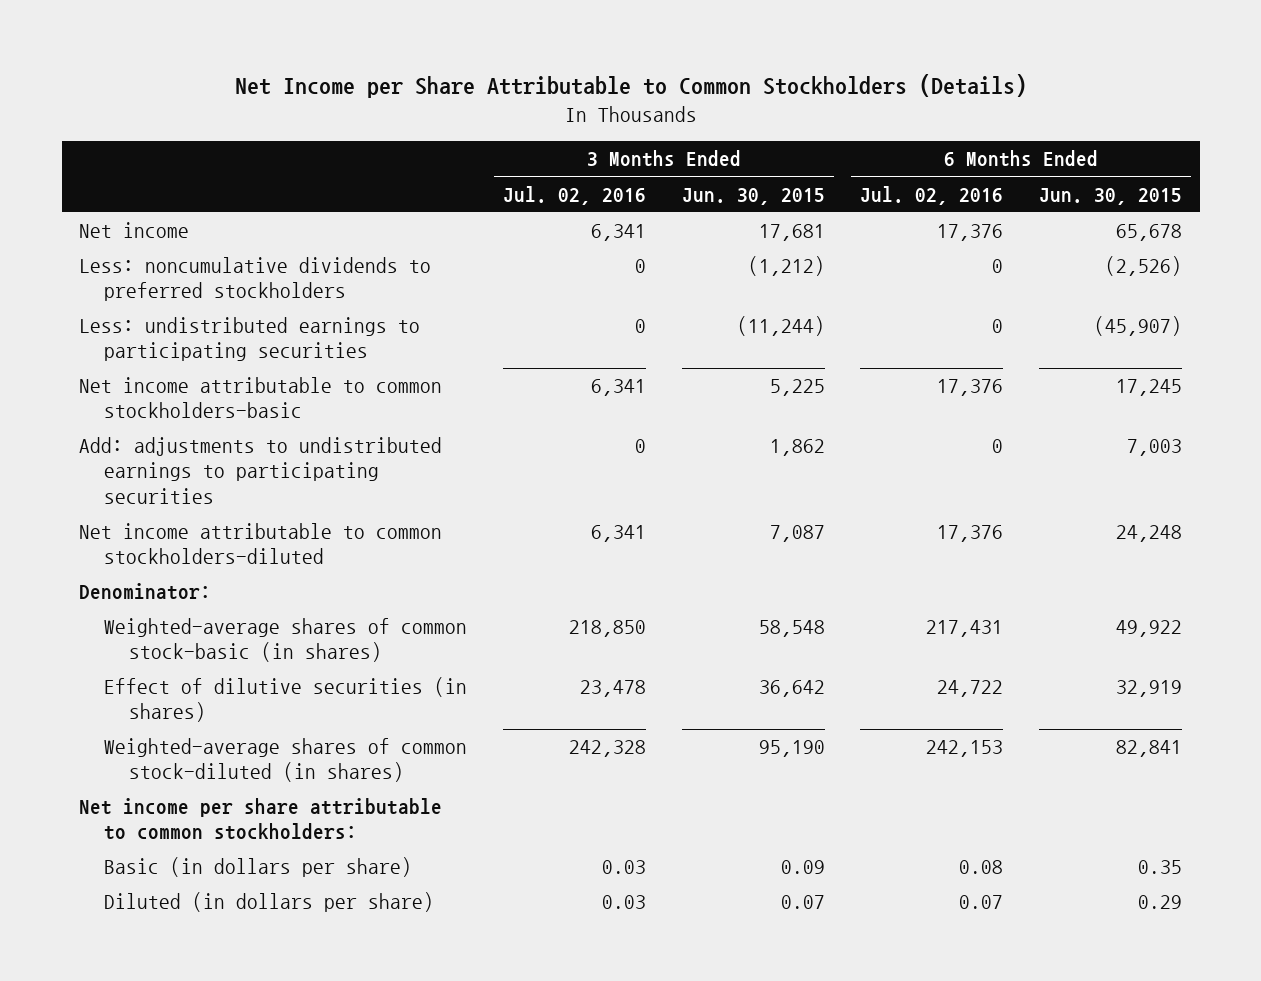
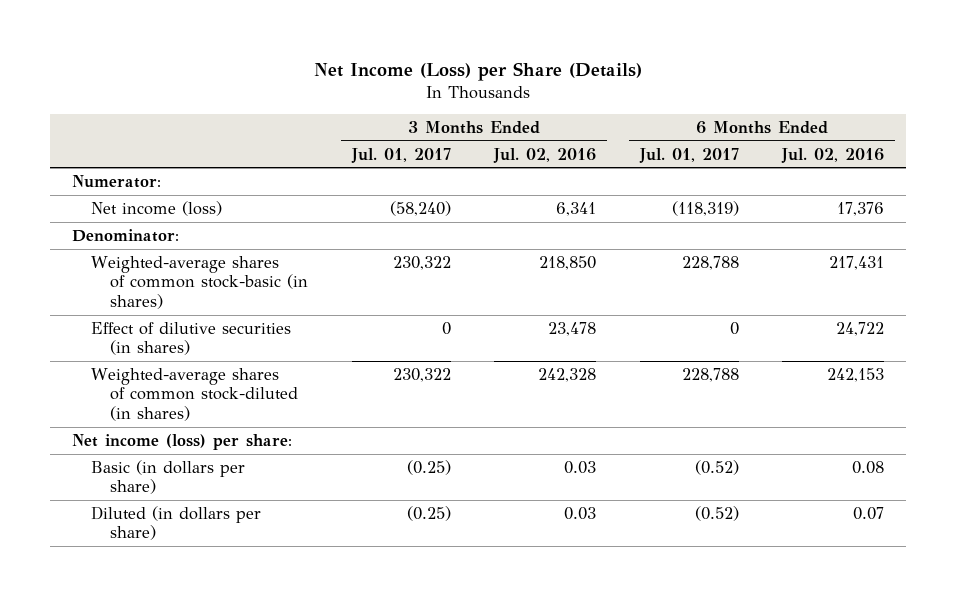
- Net Income per Share Attributable to Common Stockholders (Details)
+ Net Income (Loss) per Share (Details)
- | 3 Months Ended Jul. 02, 2016 | 3 Months Ended Jun. 30, 2015 | 6 Months Ended Jul. 02, 2016 | 6 Months Ended Jun. 30, 2015
+ | 3 Months Ended Jul. 01, 2017 | 3 Months Ended Jul. 02, 2016 | 6 Months Ended Jul. 01, 2017 | 6 Months Ended Jul. 02, 2016
- Net income | 6,341 | 17,681 | 17,376 | 65,678
- Less: noncumulative dividends to preferred stockholders | 0 | (1,212) | 0 | (2,526)
- Less: undistributed earnings to participating securities | 0 | (11,244) | 0 | (45,907)
- Net income attributable to common stockholders-basic | 6,341 | 5,225 | 17,376 | 17,245
- Add: adjustments to undistributed earnings to participating securities | 0 | 1,862 | 0 | 7,003
- Net income attributable to common stockholders-diluted | 6,341 | 7,087 | 17,376 | 24,248
+ Numerator:
+ Net income (loss) | (58,240) | 6,341 | (118,319) | 17,376
- Net income per share attributable to common stockholders:
+ Net income (loss) per share:

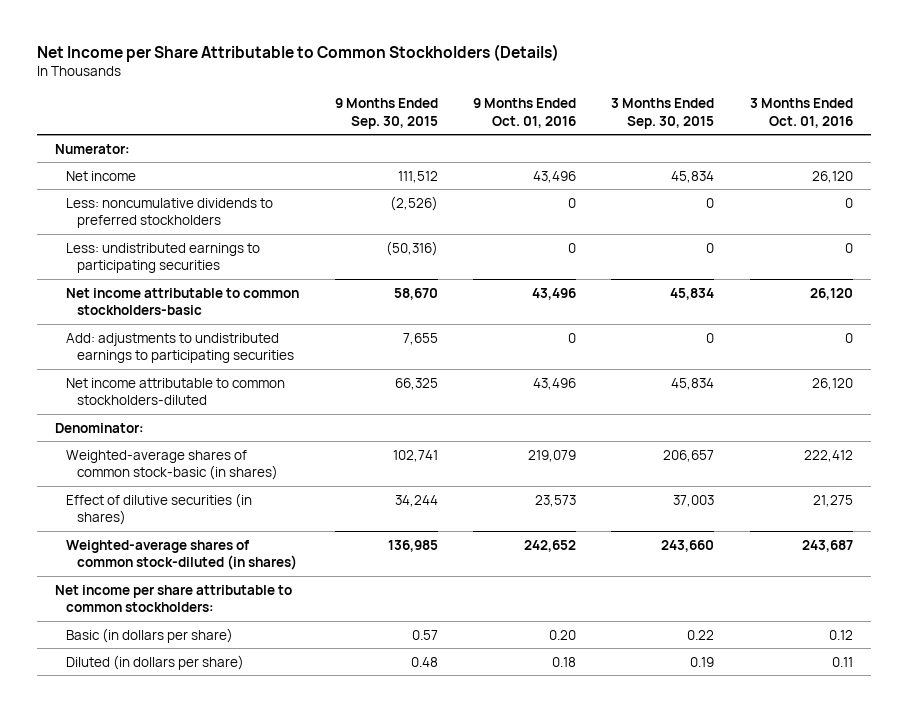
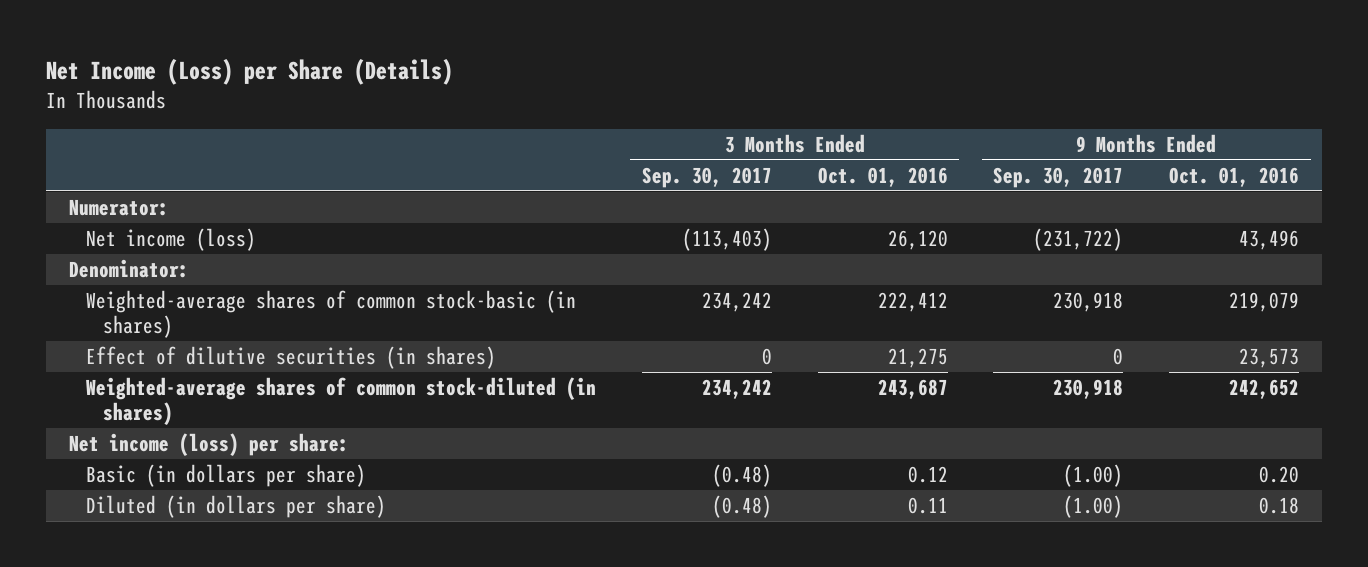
- Net Income per Share Attributable to Common Stockholders (Details)
+ Net Income (Loss) per Share (Details)
- | 9 Months Ended Sep. 30, 2015 | 9 Months Ended Oct. 01, 2016 | 3 Months Ended Sep. 30, 2015 | 3 Months Ended Oct. 01, 2016
+ | 3 Months Ended Sep. 30, 2017 | 3 Months Ended Oct. 01, 2016 | 9 Months Ended Sep. 30, 2017 | 9 Months Ended Oct. 01, 2016
- Net income | 111,512 | 43,496 | 45,834 | 26,120
- Less: noncumulative dividends to preferred stockholders | (2,526) | 0 | 0 | 0
- Less: undistributed earnings to participating securities | (50,316) | 0 | 0 | 0
- Net income attributable to common stockholders-basic | 58,670 | 43,496 | 45,834 | 26,120
- Add: adjustments to undistributed earnings to participating securities | 7,655 | 0 | 0 | 0
- Net income attributable to common stockholders-diluted | 66,325 | 43,496 | 45,834 | 26,120
+ Net income (loss) | (113,403) | 26,120 | (231,722) | 43,496
- Net income per share attributable to common stockholders:
+ Net income (loss) per share:

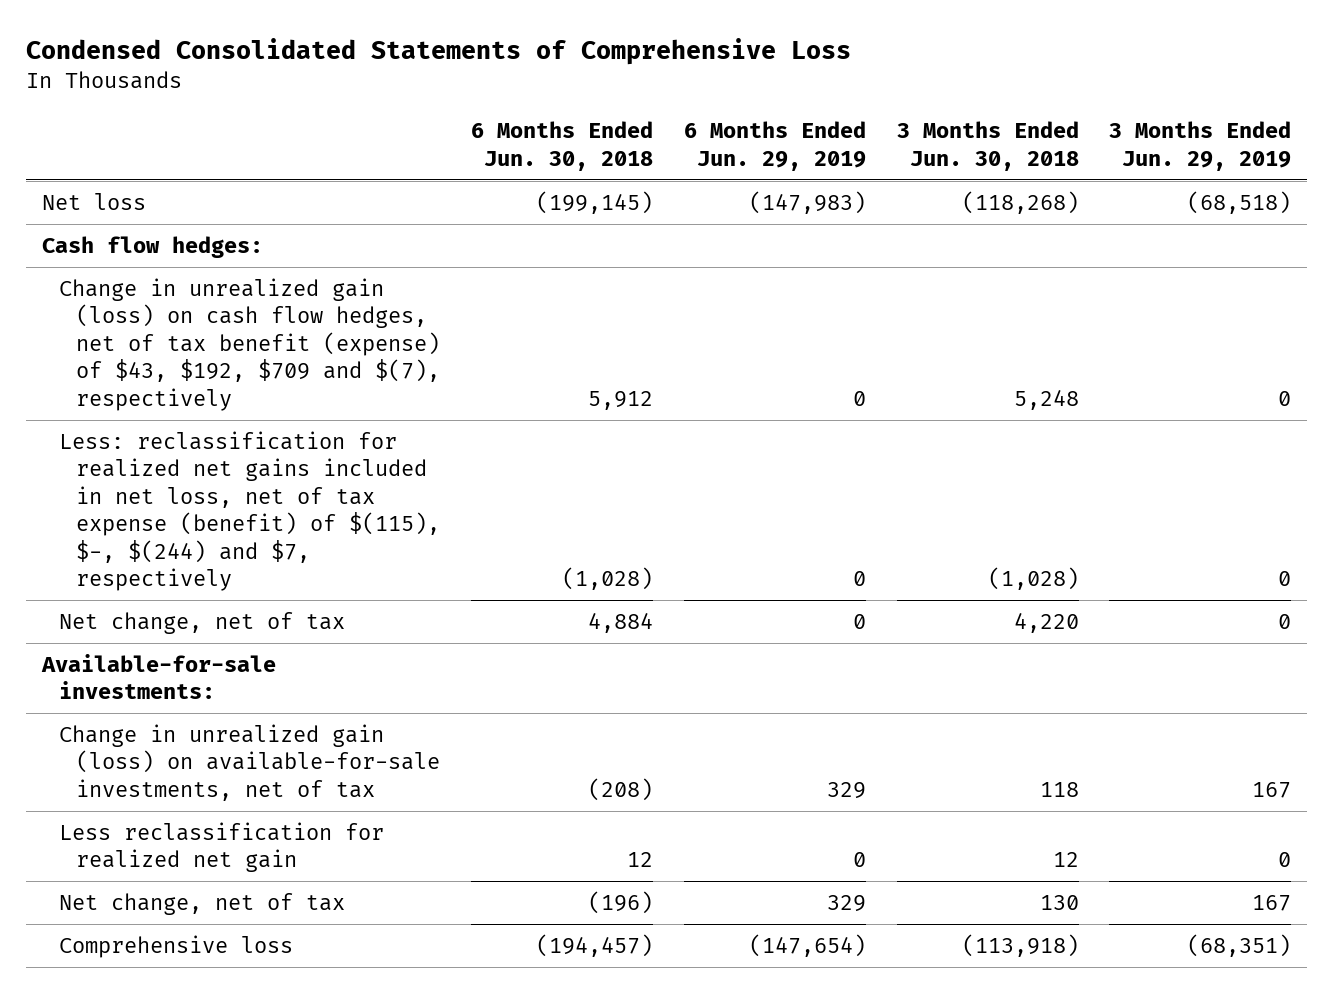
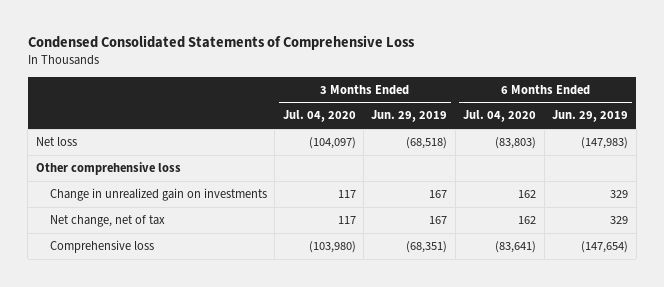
- | 6 Months Ended Jun. 30, 2018 | 6 Months Ended Jun. 29, 2019 | 3 Months Ended Jun. 30, 2018 | 3 Months Ended Jun. 29, 2019
+ | 3 Months Ended Jul. 04, 2020 | 3 Months Ended Jun. 29, 2019 | 6 Months Ended Jul. 04, 2020 | 6 Months Ended Jun. 29, 2019
- Cash flow hedges:
- Change in unrealized gain (loss) on cash flow hedges, net of tax benefit (expense) of $43, $192, $709 and $(7), respectively | 5,912 | 0 | 5,248 | 0
- Less: reclassification for realized net gains included in net loss, net of tax expense (benefit) of $(115), $-, $(244) and $7, respectively | (1,028) | 0 | (1,028) | 0
- Net change, net of tax | 4,884 | 0 | 4,220 | 0
- Available-for-sale investments:
- Change in unrealized gain (loss) on available-for-sale investments, net of tax | (208) | 329 | 118 | 167
- Less reclassification for realized net gain | 12 | 0 | 12 | 0
+ Other comprehensive loss
+ Change in unrealized gain on investments | 117 | 167 | 162 | 329

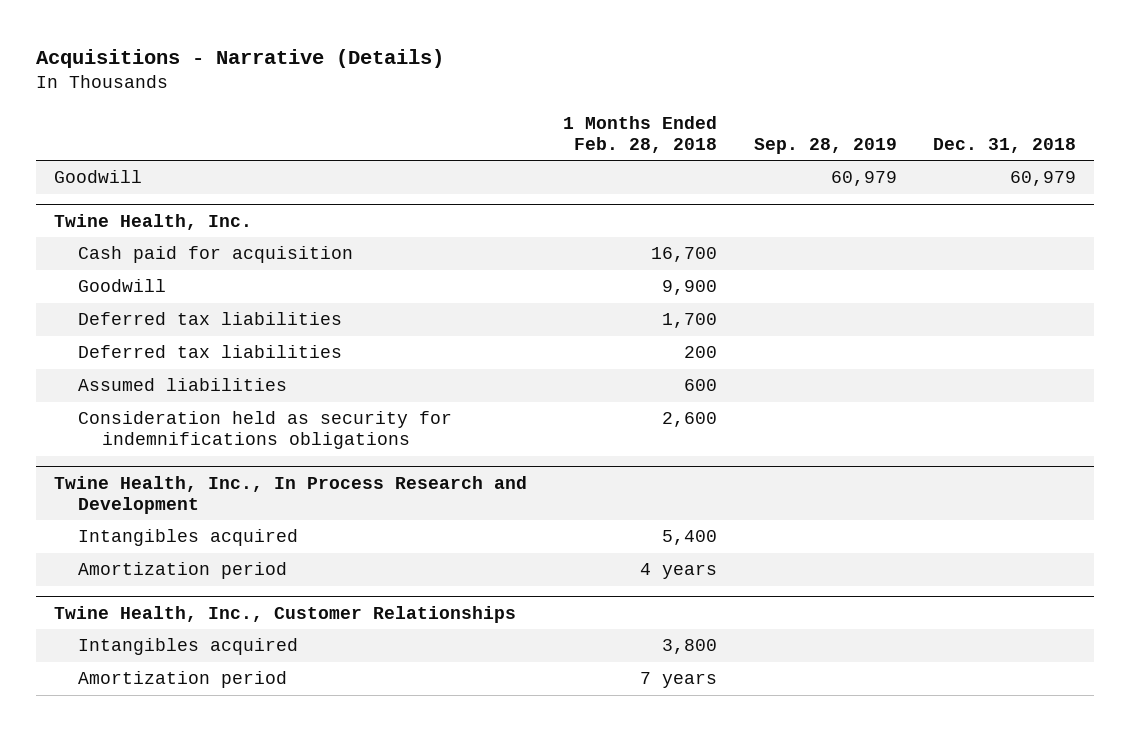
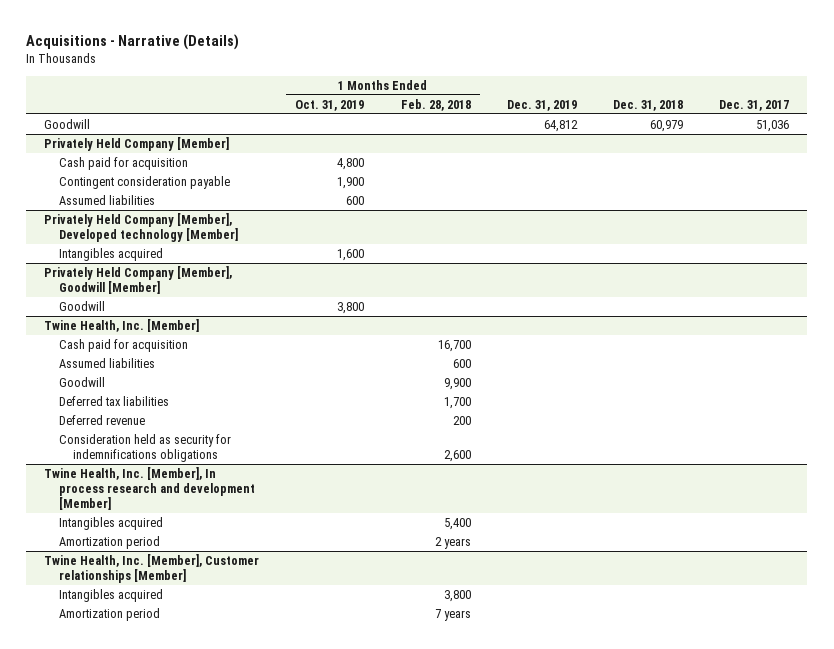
- | 1 Months Ended Feb. 28, 2018 | Sep. 28, 2019 | Dec. 31, 2018
+ | 1 Months Ended Oct. 31, 2019 | 1 Months Ended Feb. 28, 2018 | Dec. 31, 2019 | Dec. 31, 2018 | Dec. 31, 2017
- Twine Health, Inc.
+ Privately Held Company [Member]
+ Cash paid for acquisition | 4,800 | | | |
+ Contingent consideration payable | 1,900 | | | |
+ Assumed liabilities | 600 | | | |
+ Privately Held Company [Member], Developed technology [Member]
+ Intangibles acquired | 1,600 | | | |
+ Privately Held Company [Member], Goodwill [Member]
+ Goodwill | 3,800 | | | |
+ Twine Health, Inc. [Member]
+ Assumed liabilities | | 600 | | |
- Deferred tax liabilities | 200 | |
- Assumed liabilities | 600 | |
+ Deferred revenue | | 200 | | |
- Twine Health, Inc., In Process Research and Development
+ Twine Health, Inc. [Member], In process research and development [Member]
- Amortization period | 4 years | |
- Twine Health, Inc., Customer Relationships
+ Amortization period | | 2 years | | |
+ Twine Health, Inc. [Member], Customer relationships [Member]

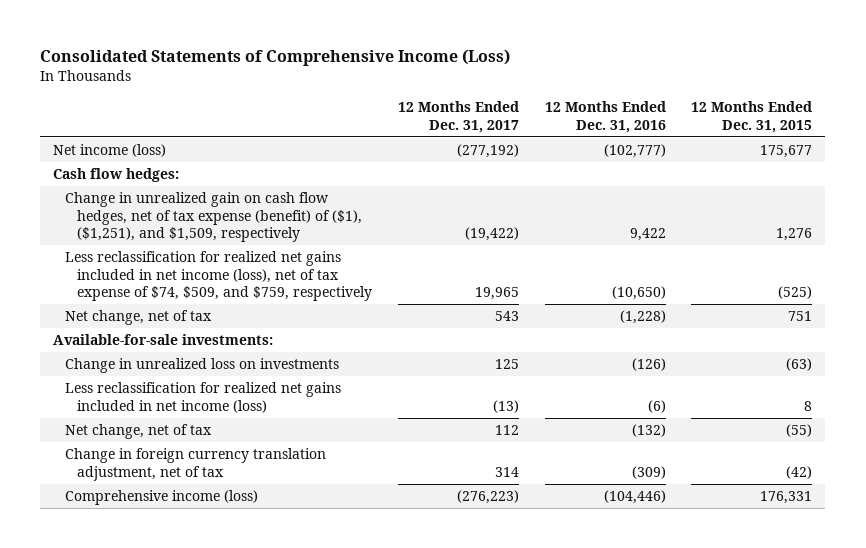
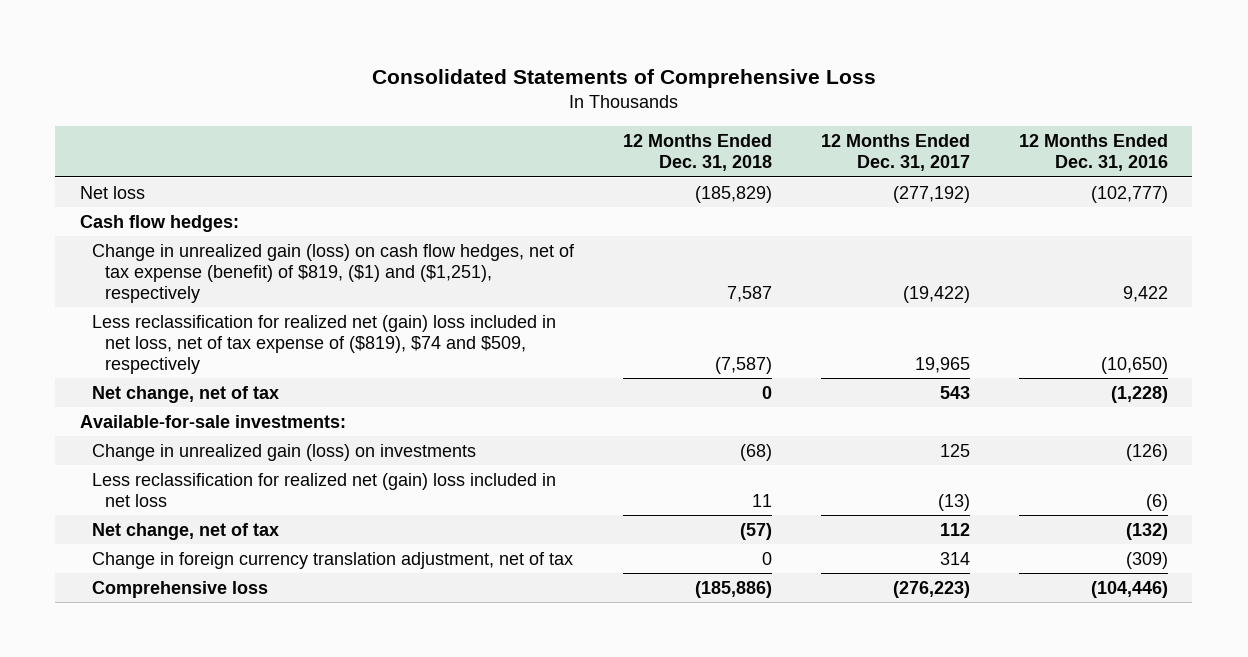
- Consolidated Statements of Comprehensive Income (Loss)
+ Consolidated Statements of Comprehensive Loss
- | 12 Months Ended Dec. 31, 2017 | 12 Months Ended Dec. 31, 2016 | 12 Months Ended Dec. 31, 2015
+ | 12 Months Ended Dec. 31, 2018 | 12 Months Ended Dec. 31, 2017 | 12 Months Ended Dec. 31, 2016
- Net income (loss) | (277,192) | (102,777) | 175,677
+ Net loss | (185,829) | (277,192) | (102,777)
- Change in unrealized gain on cash flow hedges, net of tax expense (benefit) of ($1), ($1,251), and $1,509, respectively | (19,422) | 9,422 | 1,276
- Less reclassification for realized net gains included in net income (loss), net of tax expense of $74, $509, and $759, respectively | 19,965 | (10,650) | (525)
+ Change in unrealized gain (loss) on cash flow hedges, net of tax expense (benefit) of $819, ($1) and ($1,251), respectively | 7,587 | (19,422) | 9,422
+ Less reclassification for realized net (gain) loss included in net loss, net of tax expense of ($819), $74 and $509, respectively | (7,587) | 19,965 | (10,650)
- Change in unrealized loss on investments | 125 | (126) | (63)
- Less reclassification for realized net gains included in net income (loss) | (13) | (6) | 8
+ Change in unrealized gain (loss) on investments | (68) | 125 | (126)
+ Less reclassification for realized net (gain) loss included in net loss | 11 | (13) | (6)
- Comprehensive income (loss) | (276,223) | (104,446) | 176,331
+ Comprehensive loss | (185,886) | (276,223) | (104,446)

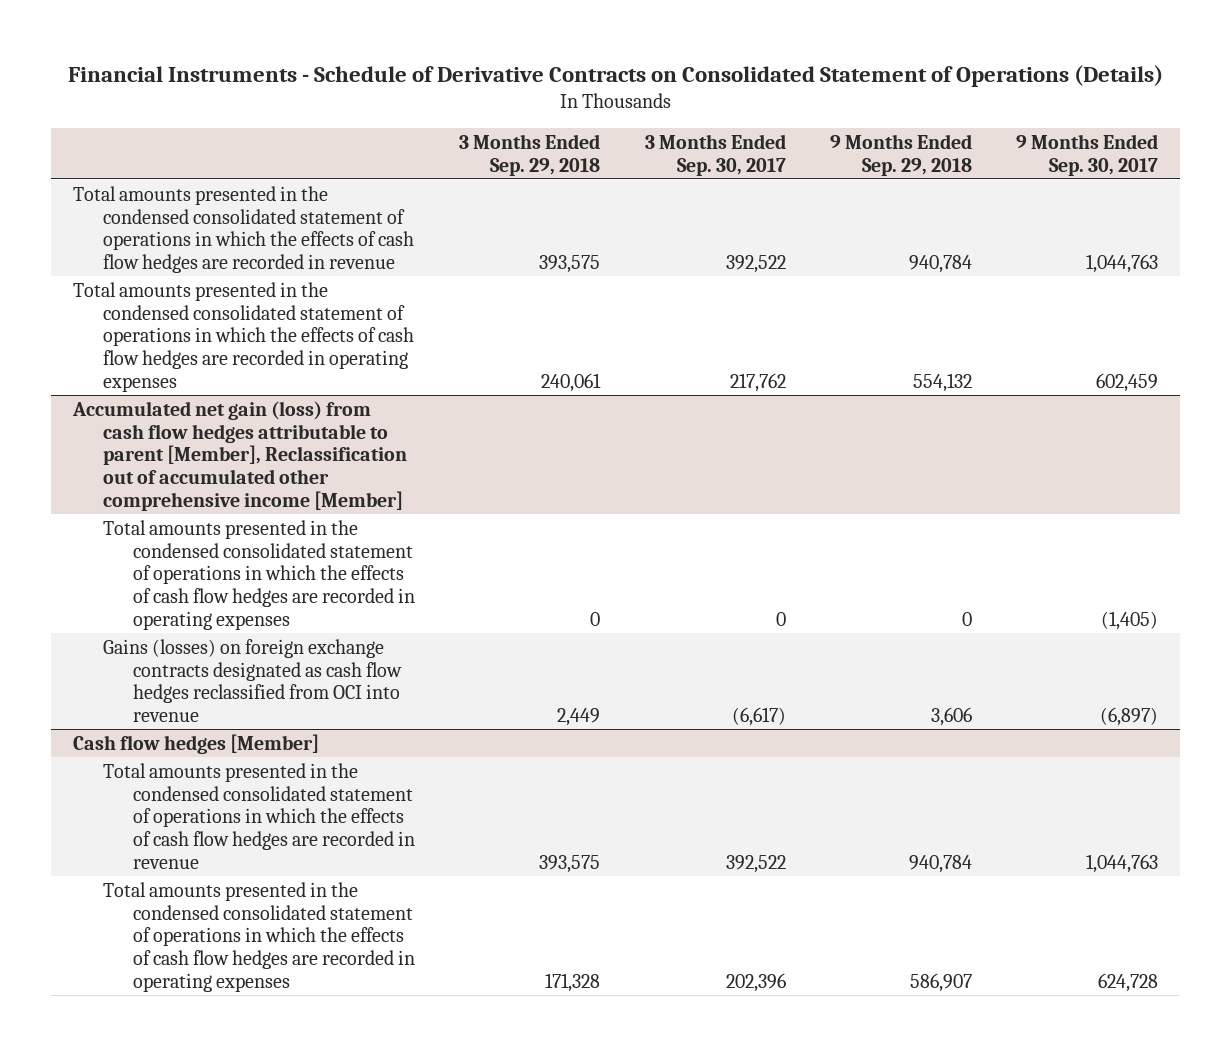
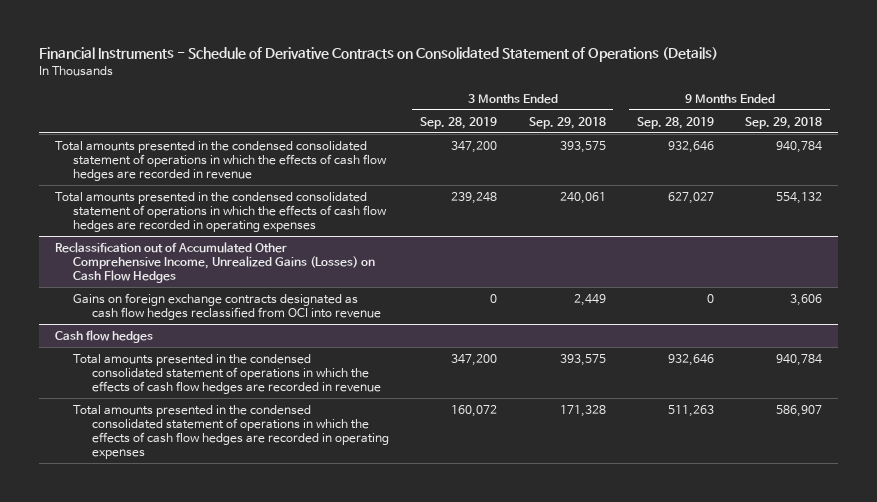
- | 3 Months Ended Sep. 29, 2018 | 3 Months Ended Sep. 30, 2017 | 9 Months Ended Sep. 29, 2018 | 9 Months Ended Sep. 30, 2017
+ | 3 Months Ended Sep. 28, 2019 | 3 Months Ended Sep. 29, 2018 | 9 Months Ended Sep. 28, 2019 | 9 Months Ended Sep. 29, 2018
- Accumulated net gain (loss) from cash flow hedges attributable to parent [Member], Reclassification out of accumulated other comprehensive income [Member]
- Total amounts presented in the condensed consolidated statement of operations in which the effects of cash flow hedges are recorded in operating expenses | 0 | 0 | 0 | (1,405)
- Gains (losses) on foreign exchange contracts designated as cash flow hedges reclassified from OCI into revenue | 2,449 | (6,617) | 3,606 | (6,897)
- Cash flow hedges [Member]
+ Reclassification out of Accumulated Other Comprehensive Income, Unrealized Gains (Losses) on Cash Flow Hedges
+ Gains on foreign exchange contracts designated as cash flow hedges reclassified from OCI into revenue | 0 | 2,449 | 0 | 3,606
+ Cash flow hedges

